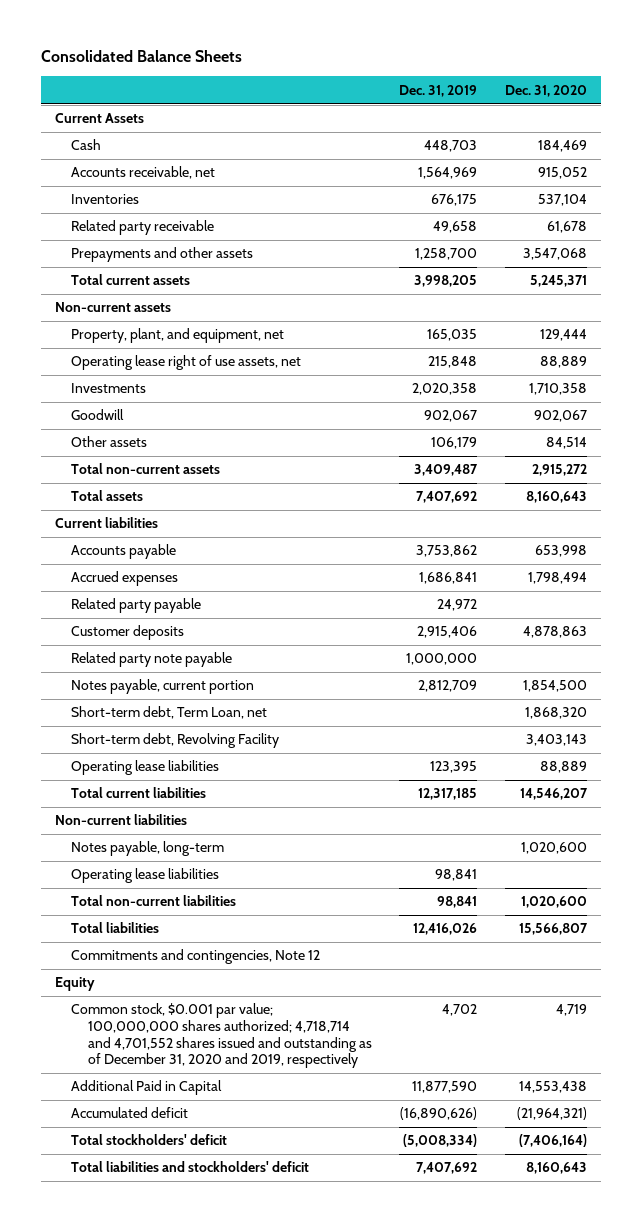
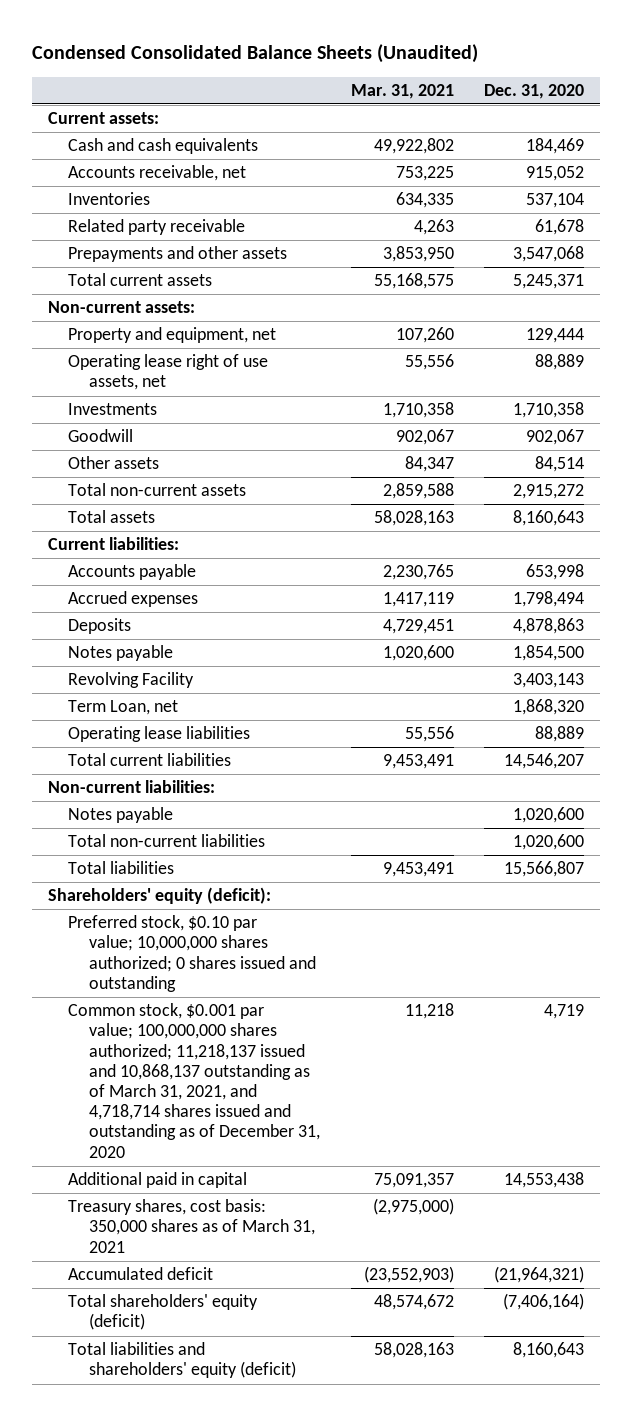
- Consolidated Balance Sheets
+ Condensed Consolidated Balance Sheets (Unaudited)
- | Dec. 31, 2019 | Dec. 31, 2020
+ | Mar. 31, 2021 | Dec. 31, 2020
- Current Assets
- Cash | 448,703 | 184,469
+ Current assets:
+ Cash and cash equivalents | 49,922,802 | 184,469
- Non-current assets
- Property, plant, and equipment, net | 165,035 | 129,444
+ Non-current assets:
+ Property and equipment, net | 107,260 | 129,444
- Current liabilities
+ Current liabilities:
- Related party payable | 24,972 |
- Customer deposits | 2,915,406 | 4,878,863
- Related party note payable | 1,000,000 |
- Notes payable, current portion | 2,812,709 | 1,854,500
- Short-term debt, Term Loan, net | | 1,868,320
- Short-term debt, Revolving Facility | | 3,403,143
+ Deposits | 4,729,451 | 4,878,863
+ Notes payable | 1,020,600 | 1,854,500
+ Revolving Facility | | 3,403,143
+ Term Loan, net | | 1,868,320
- Non-current liabilities
- Notes payable, long-term | | 1,020,600
- Operating lease liabilities | 98,841 |
+ Non-current liabilities:
+ Notes payable | | 1,020,600
- Commitments and contingencies, Note 12
- Equity
- Common stock, $0.001 par value; 100,000,000 shares authorized; 4,718,714 and 4,701,552 shares issued and outstanding as of December 31, 2020 and 2019, respectively | 4,702 | 4,719
- Additional Paid in Capital | 11,877,590 | 14,553,438
+ Shareholders' equity (deficit):
+ Preferred stock, $0.10 par value; 10,000,000 shares authorized; 0 shares issued and outstanding
+ Common stock, $0.001 par value; 100,000,000 shares authorized; 11,218,137 issued and 10,868,137 outstanding as of March 31, 2021, and 4,718,714 shares issued and outstanding as of December 31, 2020 | 11,218 | 4,719
+ Additional paid in capital | 75,091,357 | 14,553,438
+ Treasury shares, cost basis: 350,000 shares as of March 31, 2021 | (2,975,000) |
- Total stockholders' deficit | (5,008,334) | (7,406,164)
- Total liabilities and stockholders' deficit | 7,407,692 | 8,160,643
+ Total shareholders' equity (deficit) | 48,574,672 | (7,406,164)
+ Total liabilities and shareholders' equity (deficit) | 58,028,163 | 8,160,643

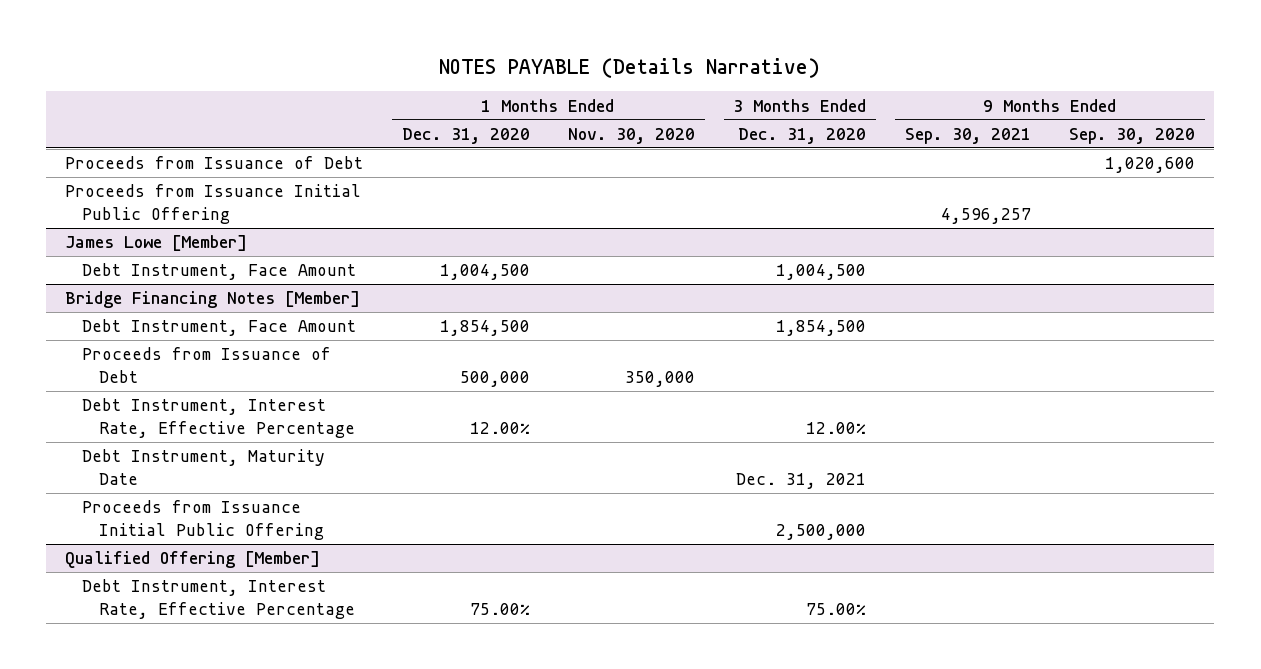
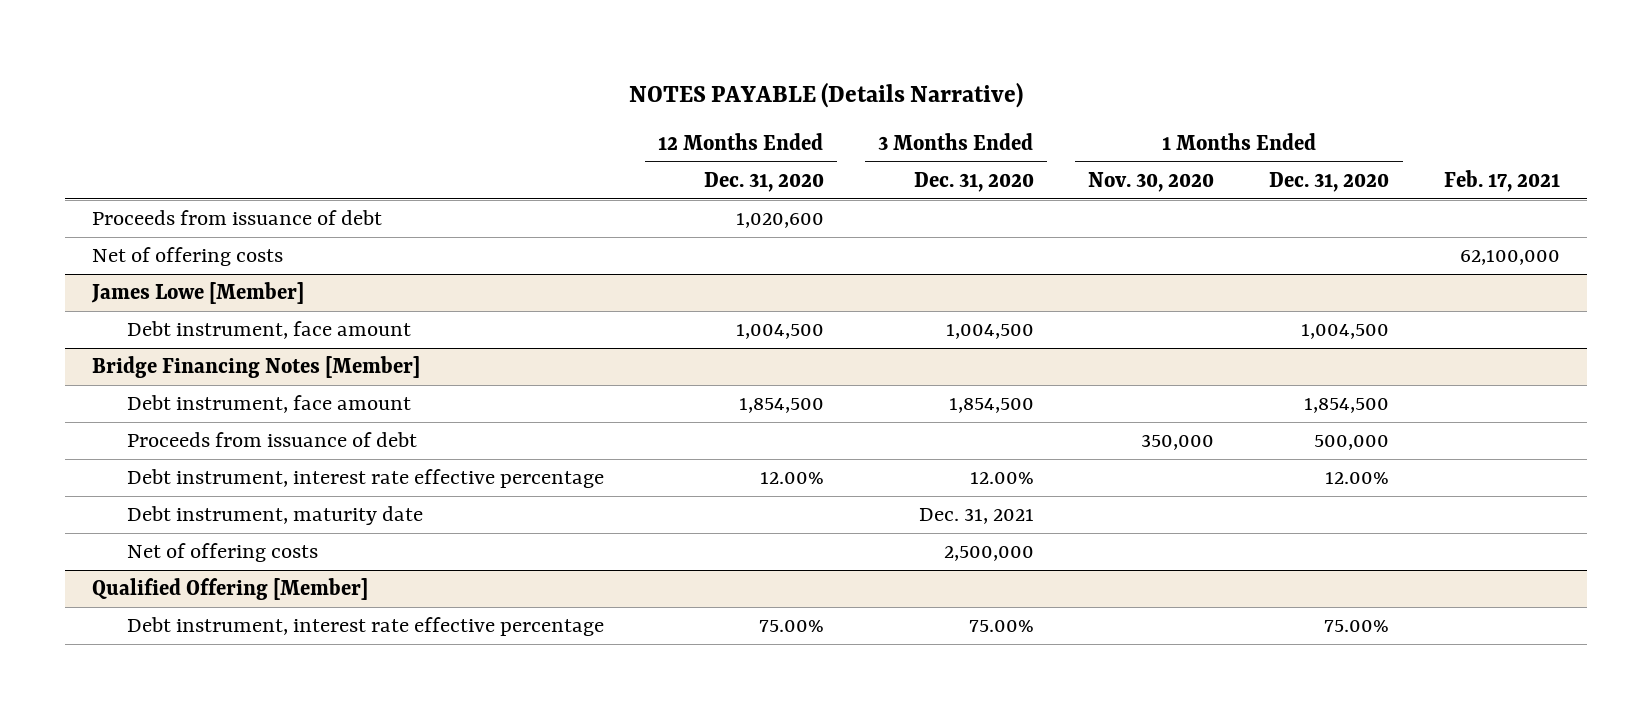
- | 1 Months Ended Dec. 31, 2020 | 1 Months Ended Nov. 30, 2020 | 3 Months Ended Dec. 31, 2020 | 9 Months Ended Sep. 30, 2021 | 9 Months Ended Sep. 30, 2020
+ | 12 Months Ended Dec. 31, 2020 | 3 Months Ended Dec. 31, 2020 | 1 Months Ended Nov. 30, 2020 | 1 Months Ended Dec. 31, 2020 | Feb. 17, 2021
- Proceeds from Issuance of Debt | | | | | 1,020,600
- Proceeds from Issuance Initial Public Offering | | | | 4,596,257 |
+ Proceeds from issuance of debt | 1,020,600 | | | |
+ Net of offering costs | | | | | 62,100,000
@ James Lowe [Member]
- Debt Instrument, Face Amount | 1,004,500 | | 1,004,500 | |
+ Debt instrument, face amount | 1,004,500 | 1,004,500 | | 1,004,500 |
@ Bridge Financing Notes [Member]
- Debt Instrument, Face Amount | 1,854,500 | | 1,854,500 | |
- Proceeds from Issuance of Debt | 500,000 | 350,000 | | |
- Debt Instrument, Interest Rate, Effective Percentage | 12.00% | | 12.00% | |
- Debt Instrument, Maturity Date | | | Dec. 31, 2021 | |
- Proceeds from Issuance Initial Public Offering | | | 2,500,000 | |
+ Debt instrument, face amount | 1,854,500 | 1,854,500 | | 1,854,500 |
+ Proceeds from issuance of debt | | | 350,000 | 500,000 |
+ Debt instrument, interest rate effective percentage | 12.00% | 12.00% | | 12.00% |
+ Debt instrument, maturity date | | Dec. 31, 2021 | | |
+ Net of offering costs | | 2,500,000 | | |
@ Qualified Offering [Member]
- Debt Instrument, Interest Rate, Effective Percentage | 75.00% | | 75.00% | |
+ Debt instrument, interest rate effective percentage | 75.00% | 75.00% | | 75.00% |

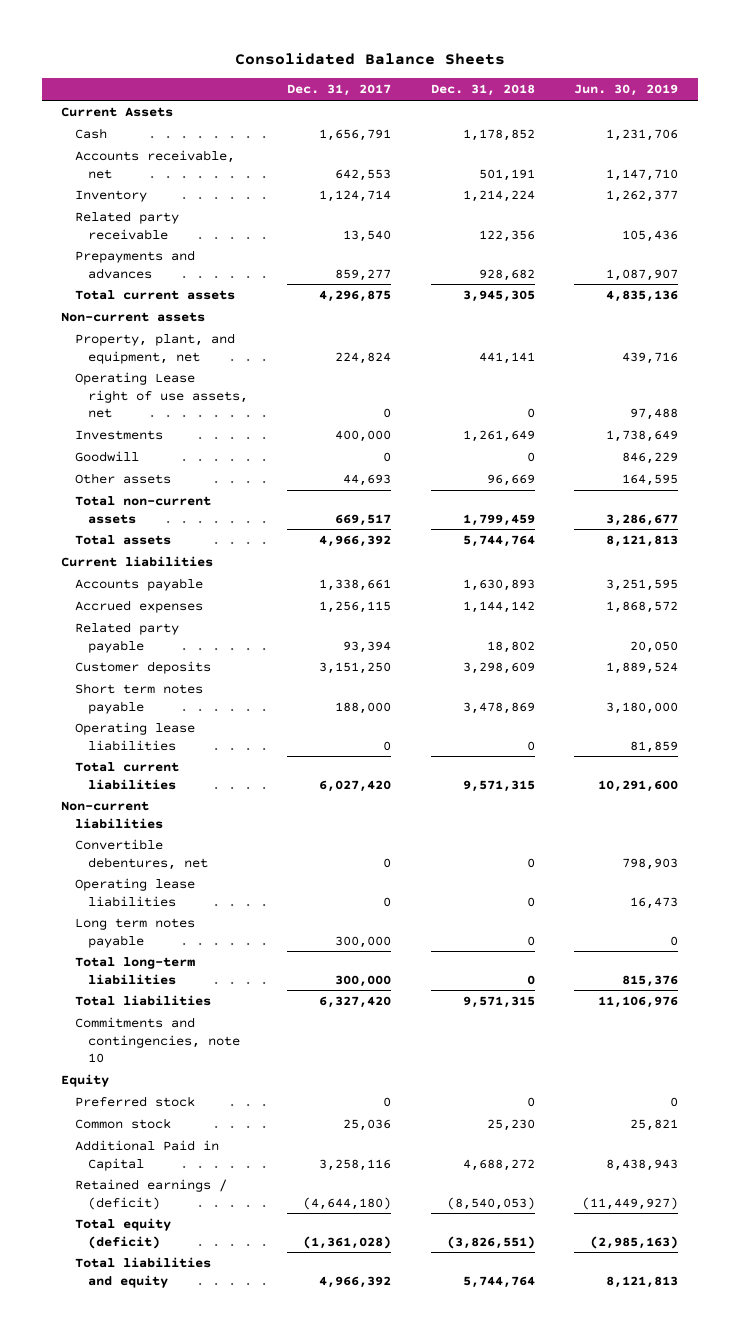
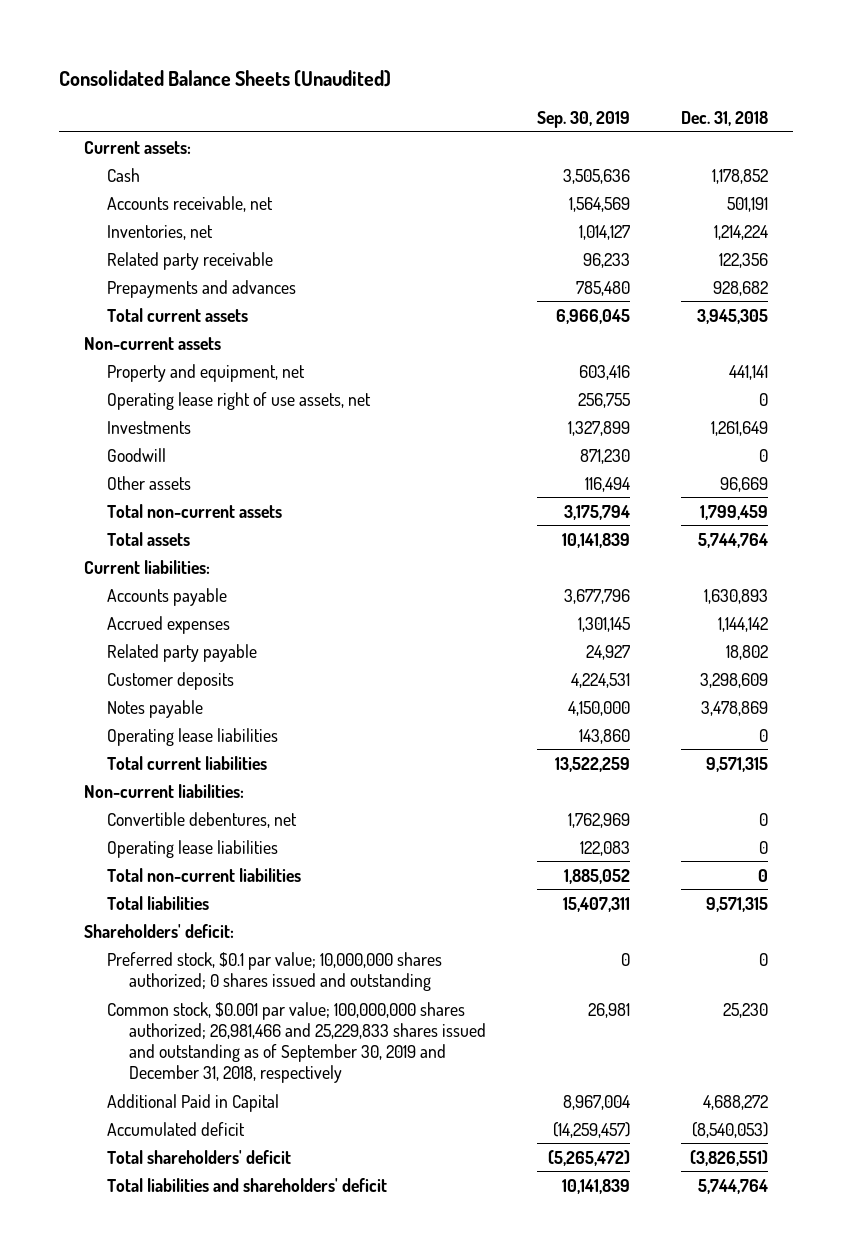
- Consolidated Balance Sheets
+ Consolidated Balance Sheets (Unaudited)
- | Dec. 31, 2017 | Dec. 31, 2018 | Jun. 30, 2019
+ | Sep. 30, 2019 | Dec. 31, 2018
- Current Assets
+ Current assets:
- Inventory | 1,124,714 | 1,214,224 | 1,262,377
+ Inventories, net | 1,014,127 | 1,214,224
- Property, plant, and equipment, net | 224,824 | 441,141 | 439,716
- Operating Lease right of use assets, net | 0 | 0 | 97,488
+ Property and equipment, net | 603,416 | 441,141
+ Operating lease right of use assets, net | 256,755 | 0
- Current liabilities
+ Current liabilities:
- Short term notes payable | 188,000 | 3,478,869 | 3,180,000
+ Notes payable | 4,150,000 | 3,478,869
- Non-current liabilities
+ Non-current liabilities:
- Long term notes payable | 300,000 | 0 | 0
- Total long-term liabilities | 300,000 | 0 | 815,376
+ Total non-current liabilities | 1,885,052 | 0
- Commitments and contingencies, note 10
- Equity
- Preferred stock | 0 | 0 | 0
- Common stock | 25,036 | 25,230 | 25,821
+ Shareholders' deficit:
+ Preferred stock, $0.1 par value; 10,000,000 shares authorized; 0 shares issued and outstanding | 0 | 0
+ Common stock, $0.001 par value; 100,000,000 shares authorized; 26,981,466 and 25,229,833 shares issued and outstanding as of September 30, 2019 and December 31, 2018, respectively | 26,981 | 25,230
- Retained earnings / (deficit) | (4,644,180) | (8,540,053) | (11,449,927)
- Total equity (deficit) | (1,361,028) | (3,826,551) | (2,985,163)
- Total liabilities and equity | 4,966,392 | 5,744,764 | 8,121,813
+ Accumulated deficit | (14,259,457) | (8,540,053)
+ Total shareholders' deficit | (5,265,472) | (3,826,551)
+ Total liabilities and shareholders' deficit | 10,141,839 | 5,744,764

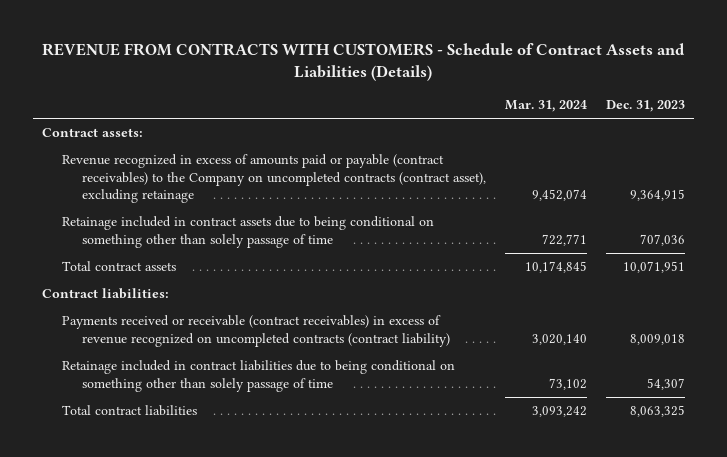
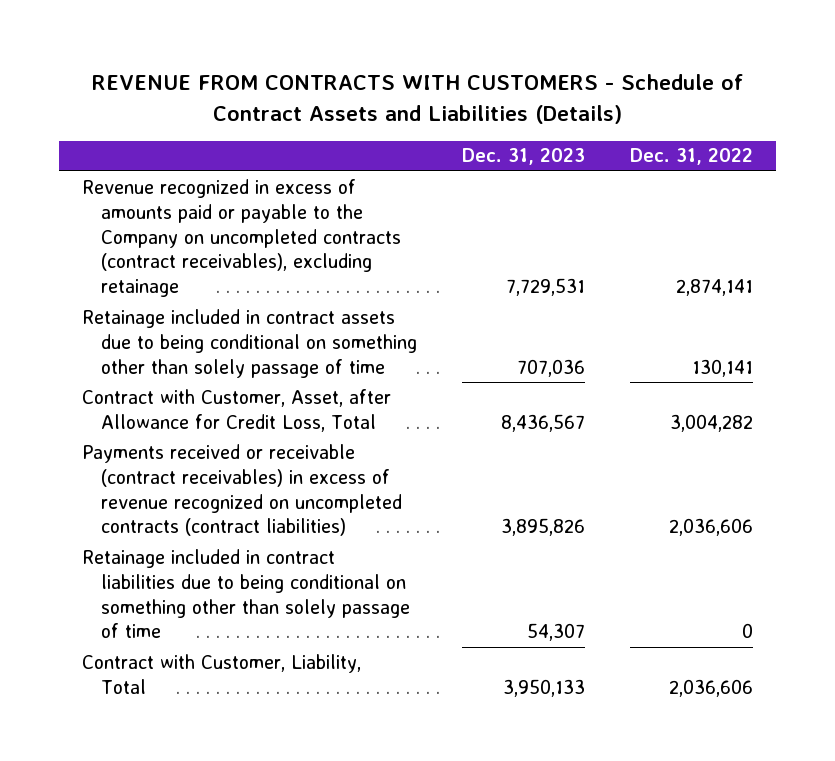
- | Mar. 31, 2024 | Dec. 31, 2023
+ | Dec. 31, 2023 | Dec. 31, 2022
- Contract assets:
- Revenue recognized in excess of amounts paid or payable (contract receivables) to the Company on uncompleted contracts (contract asset), excluding retainage | 9,452,074 | 9,364,915
+ Revenue recognized in excess of amounts paid or payable to the Company on uncompleted contracts (contract receivables), excluding retainage | 7,729,531 | 2,874,141
- Total contract assets | 10,174,845 | 10,071,951
- Contract liabilities:
- Payments received or receivable (contract receivables) in excess of revenue recognized on uncompleted contracts (contract liability) | 3,020,140 | 8,009,018
+ Contract with Customer, Asset, after Allowance for Credit Loss, Total | 8,436,567 | 3,004,282
+ Payments received or receivable (contract receivables) in excess of revenue recognized on uncompleted contracts (contract liabilities) | 3,895,826 | 2,036,606
- Total contract liabilities | 3,093,242 | 8,063,325
+ Contract with Customer, Liability, Total | 3,950,133 | 2,036,606

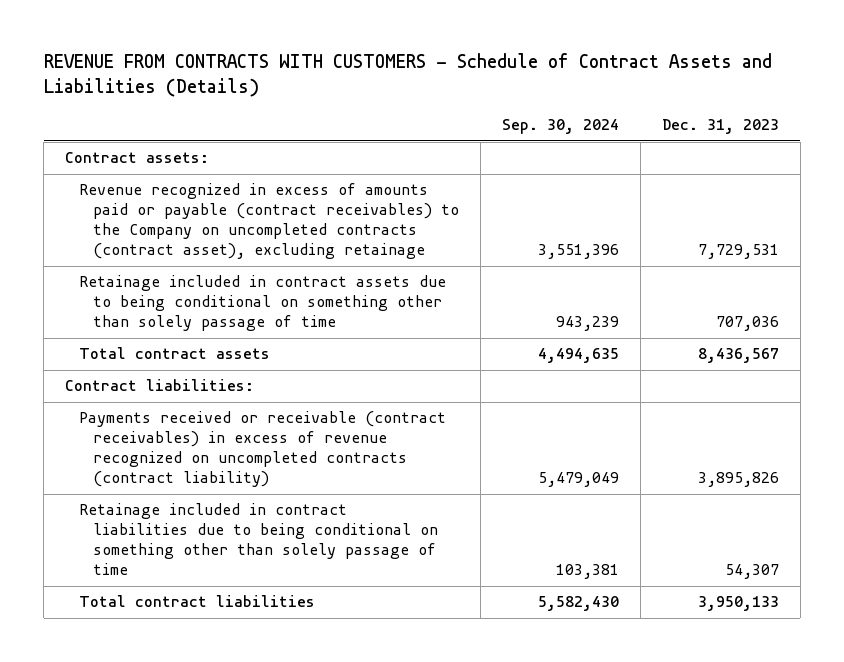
- | Dec. 31, 2023 | Dec. 31, 2022
+ | Sep. 30, 2024 | Dec. 31, 2023
- Revenue recognized in excess of amounts paid or payable to the Company on uncompleted contracts (contract receivables), excluding retainage | 7,729,531 | 2,874,141
+ Contract assets:
+ Revenue recognized in excess of amounts paid or payable (contract receivables) to the Company on uncompleted contracts (contract asset), excluding retainage | 3,551,396 | 7,729,531
- Contract with Customer, Asset, after Allowance for Credit Loss, Total | 8,436,567 | 3,004,282
- Payments received or receivable (contract receivables) in excess of revenue recognized on uncompleted contracts (contract liabilities) | 3,895,826 | 2,036,606
+ Total contract assets | 4,494,635 | 8,436,567
+ Contract liabilities:
+ Payments received or receivable (contract receivables) in excess of revenue recognized on uncompleted contracts (contract liability) | 5,479,049 | 3,895,826
- Contract with Customer, Liability, Total | 3,950,133 | 2,036,606
+ Total contract liabilities | 5,582,430 | 3,950,133

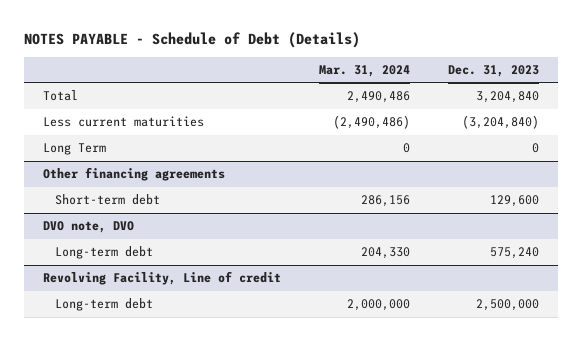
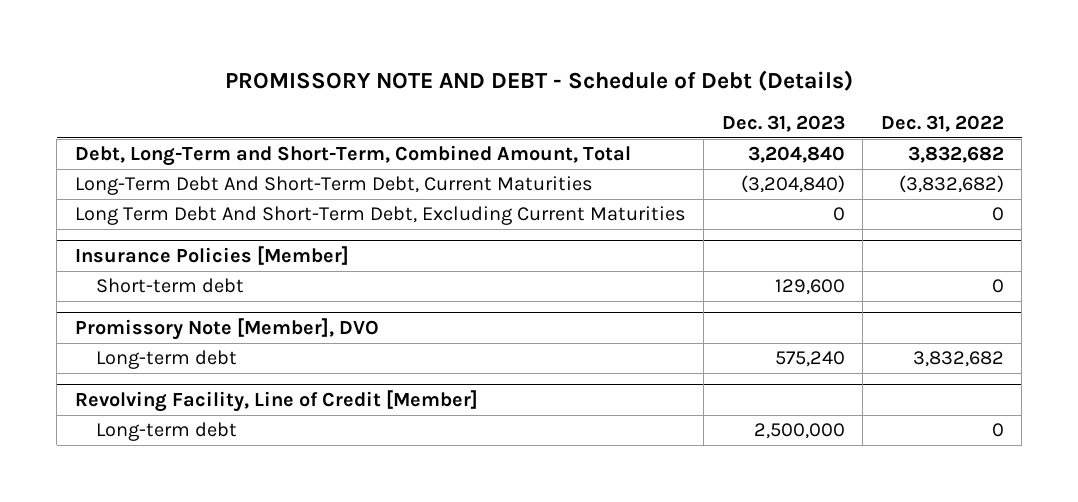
- NOTES PAYABLE - Schedule of Debt (Details)
+ PROMISSORY NOTE AND DEBT - Schedule of Debt (Details)
- | Mar. 31, 2024 | Dec. 31, 2023
+ | Dec. 31, 2023 | Dec. 31, 2022
- Total | 2,490,486 | 3,204,840
- Less current maturities | (2,490,486) | (3,204,840)
- Long Term | 0 | 0
- Other financing agreements
+ Debt, Long-Term and Short-Term, Combined Amount, Total | 3,204,840 | 3,832,682
+ Long-Term Debt And Short-Term Debt, Current Maturities | (3,204,840) | (3,832,682)
+ Long Term Debt And Short-Term Debt, Excluding Current Maturities | 0 | 0
+ Insurance Policies [Member]
- DVO note, DVO
+ Promissory Note [Member], DVO
- Revolving Facility, Line of credit
+ Revolving Facility, Line of Credit [Member]

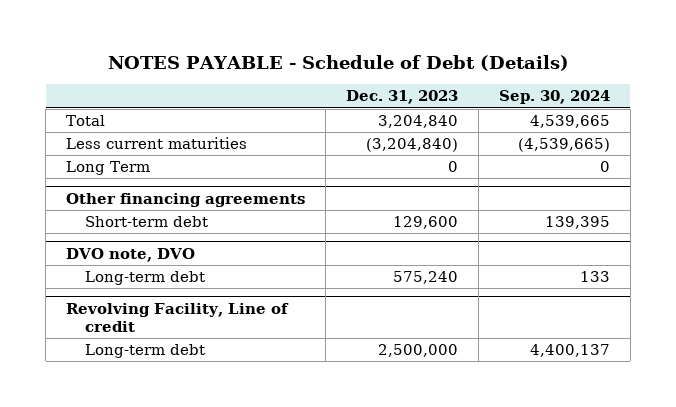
- PROMISSORY NOTE AND DEBT - Schedule of Debt (Details)
+ NOTES PAYABLE - Schedule of Debt (Details)
- | Dec. 31, 2023 | Dec. 31, 2022
+ | Dec. 31, 2023 | Sep. 30, 2024
- Debt, Long-Term and Short-Term, Combined Amount, Total | 3,204,840 | 3,832,682
- Long-Term Debt And Short-Term Debt, Current Maturities | (3,204,840) | (3,832,682)
- Long Term Debt And Short-Term Debt, Excluding Current Maturities | 0 | 0
- Insurance Policies [Member]
+ Total | 3,204,840 | 4,539,665
+ Less current maturities | (3,204,840) | (4,539,665)
+ Long Term | 0 | 0
+ Other financing agreements
- Promissory Note [Member], DVO
+ DVO note, DVO
- Revolving Facility, Line of Credit [Member]
+ Revolving Facility, Line of credit

